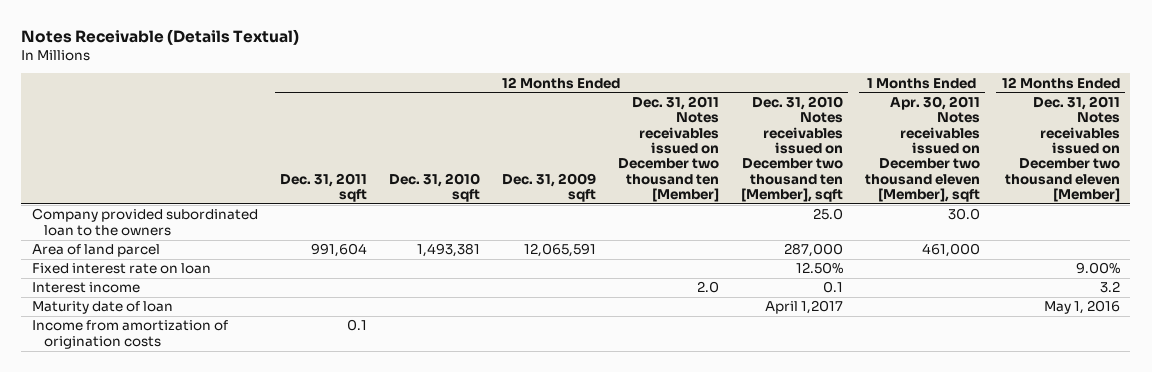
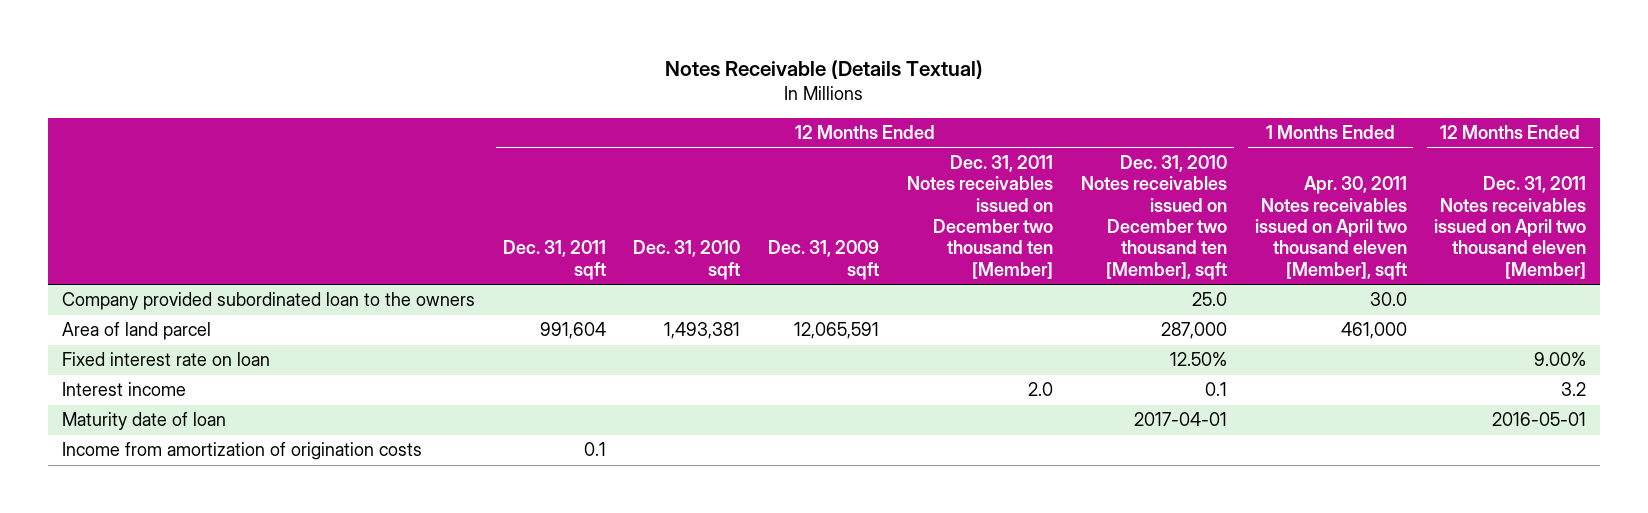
- | 12 Months Ended Dec. 31, 2011 sqft | 12 Months Ended Dec. 31, 2010 sqft | 12 Months Ended Dec. 31, 2009 sqft | 12 Months Ended Dec. 31, 2011 Notes receivables issued on December two thousand ten [Member] | 12 Months Ended Dec. 31, 2010 Notes receivables issued on December two thousand ten [Member], sqft | 1 Months Ended Apr. 30, 2011 Notes receivables issued on December two thousand eleven [Member], sqft | 12 Months Ended Dec. 31, 2011 Notes receivables issued on December two thousand eleven [Member]
+ | 12 Months Ended Dec. 31, 2011 sqft | 12 Months Ended Dec. 31, 2010 sqft | 12 Months Ended Dec. 31, 2009 sqft | 12 Months Ended Dec. 31, 2011 Notes receivables issued on December two thousand ten [Member] | 12 Months Ended Dec. 31, 2010 Notes receivables issued on December two thousand ten [Member], sqft | 1 Months Ended Apr. 30, 2011 Notes receivables issued on April two thousand eleven [Member], sqft | 12 Months Ended Dec. 31, 2011 Notes receivables issued on April two thousand eleven [Member]
- Maturity date of loan | | | | | April 1,2017 | | May 1, 2016
+ Maturity date of loan | | | | | 2017-04-01 | | 2016-05-01

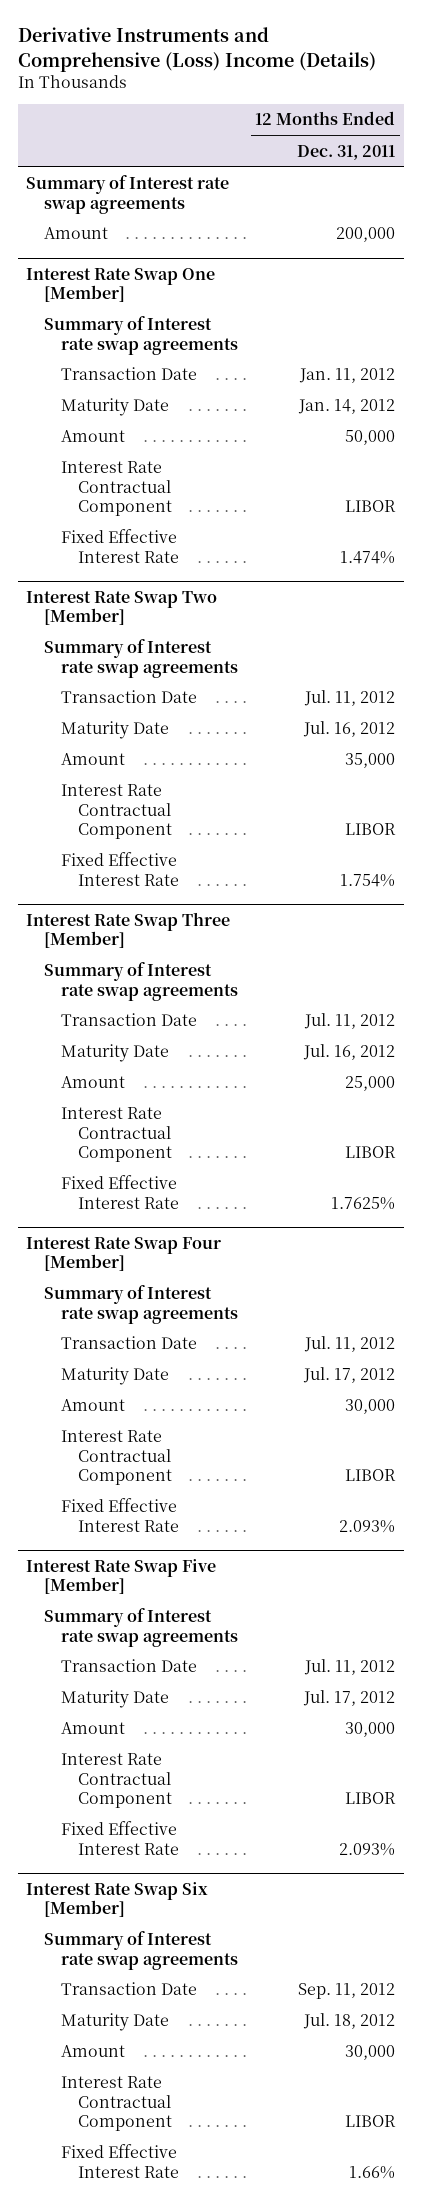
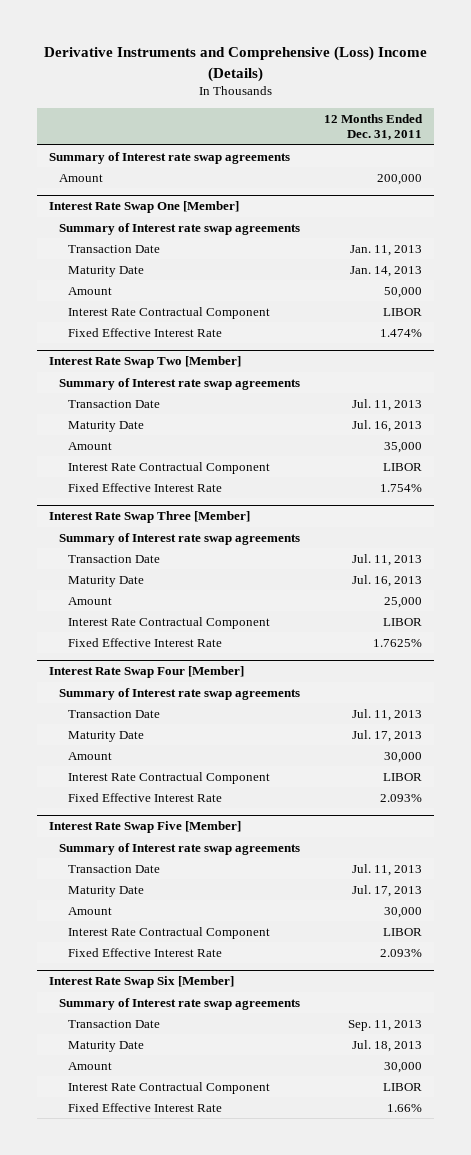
@ Interest Rate Swap One [Member]
- Transaction Date | Jan. 11, 2012
- Maturity Date | Jan. 14, 2012
+ Transaction Date | Jan. 11, 2013
+ Maturity Date | Jan. 14, 2013
@ Interest Rate Swap Two [Member]
- Transaction Date | Jul. 11, 2012
- Maturity Date | Jul. 16, 2012
+ Transaction Date | Jul. 11, 2013
+ Maturity Date | Jul. 16, 2013
@ Interest Rate Swap Three [Member]
- Transaction Date | Jul. 11, 2012
- Maturity Date | Jul. 16, 2012
+ Transaction Date | Jul. 11, 2013
+ Maturity Date | Jul. 16, 2013
@ Interest Rate Swap Four [Member]
- Transaction Date | Jul. 11, 2012
- Maturity Date | Jul. 17, 2012
+ Transaction Date | Jul. 11, 2013
+ Maturity Date | Jul. 17, 2013
@ Interest Rate Swap Five [Member]
- Transaction Date | Jul. 11, 2012
- Maturity Date | Jul. 17, 2012
+ Transaction Date | Jul. 11, 2013
+ Maturity Date | Jul. 17, 2013
@ Interest Rate Swap Six [Member]
- Transaction Date | Sep. 11, 2012
- Maturity Date | Jul. 18, 2012
+ Transaction Date | Sep. 11, 2013
+ Maturity Date | Jul. 18, 2013

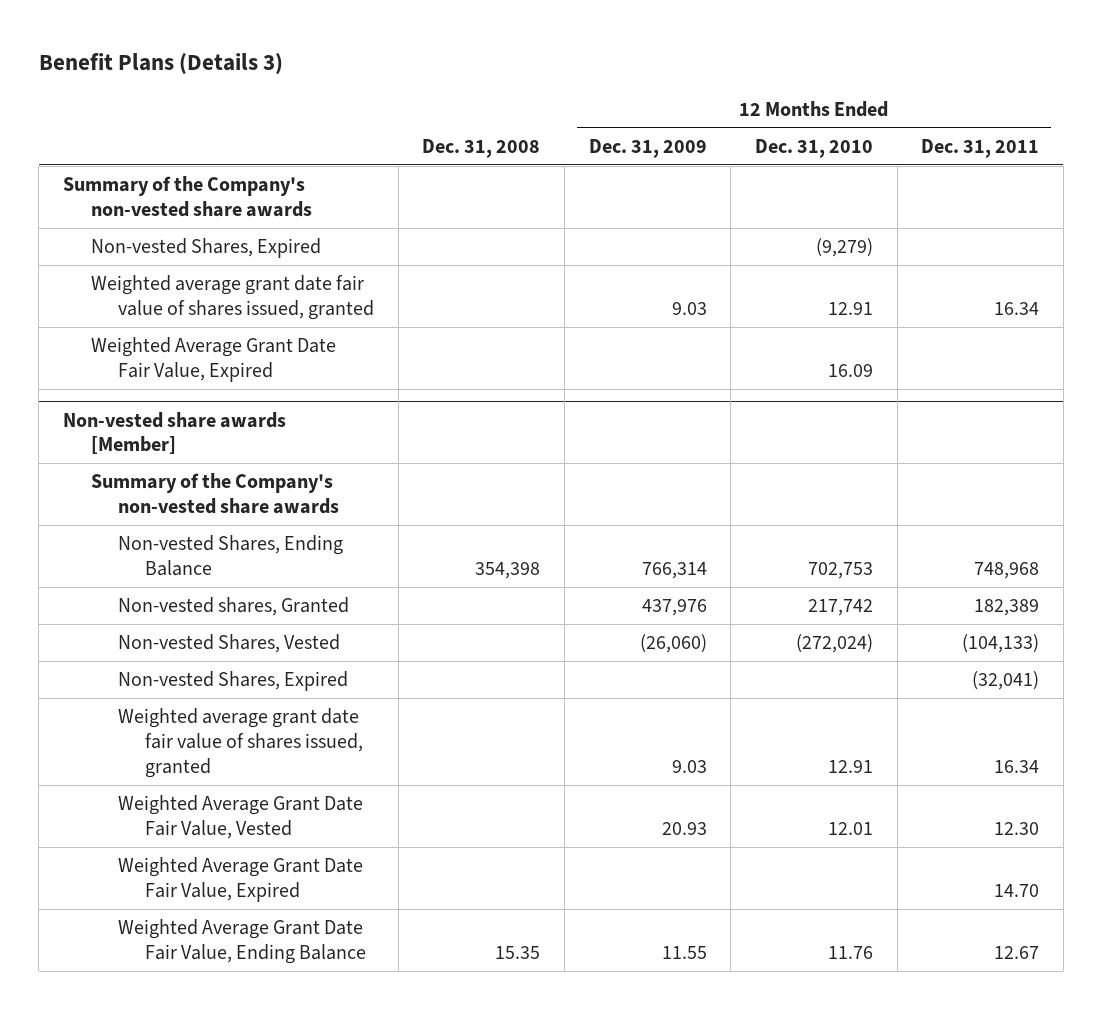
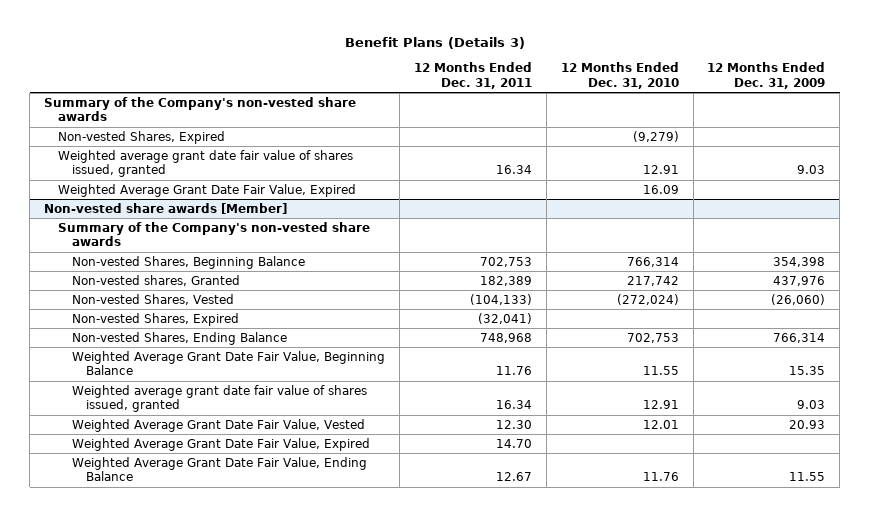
- | Dec. 31, 2008 | 12 Months Ended Dec. 31, 2009 | 12 Months Ended Dec. 31, 2010 | 12 Months Ended Dec. 31, 2011
+ | 12 Months Ended Dec. 31, 2011 | 12 Months Ended Dec. 31, 2010 | 12 Months Ended Dec. 31, 2009
@ Non-vested share awards [Member]
+ Non-vested Shares, Beginning Balance | 702,753 | 766,314 | 354,398
moved down: Non-vested Shares, Ending Balance | 748,968 | 702,753 | 766,314
+ Weighted Average Grant Date Fair Value, Beginning Balance | 11.76 | 11.55 | 15.35

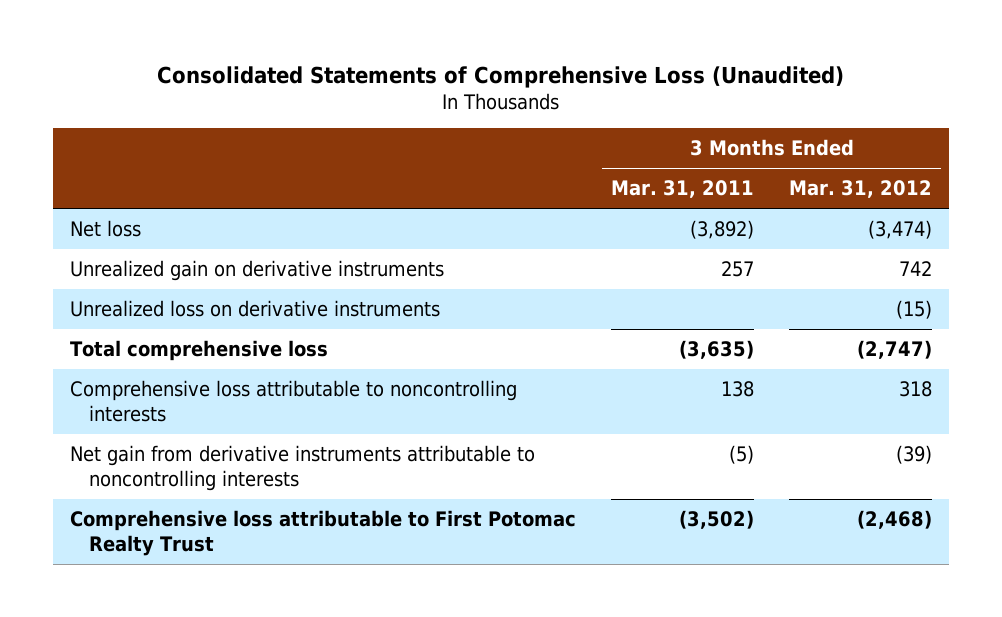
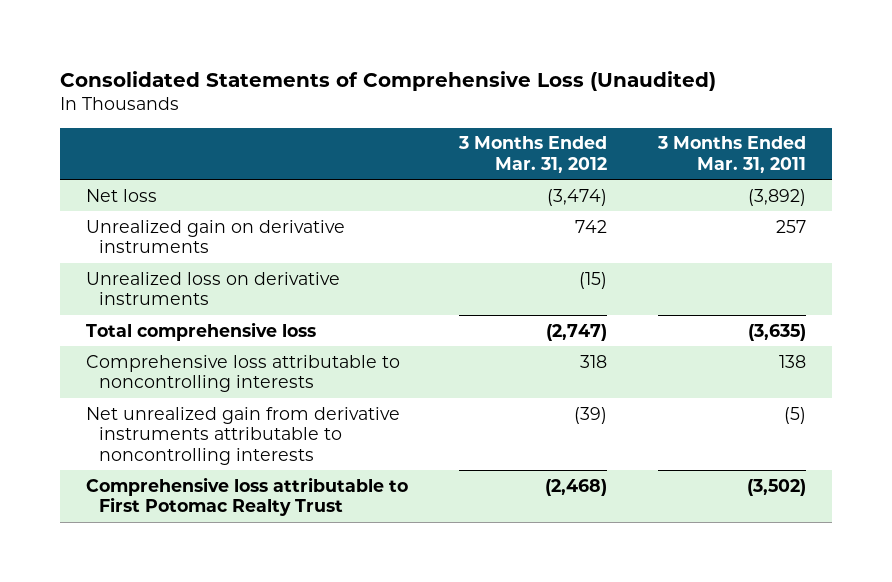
- | 3 Months Ended Mar. 31, 2011 | 3 Months Ended Mar. 31, 2012
+ | 3 Months Ended Mar. 31, 2012 | 3 Months Ended Mar. 31, 2011
- Net gain from derivative instruments attributable to noncontrolling interests | (5) | (39)
+ Net unrealized gain from derivative instruments attributable to noncontrolling interests | (39) | (5)

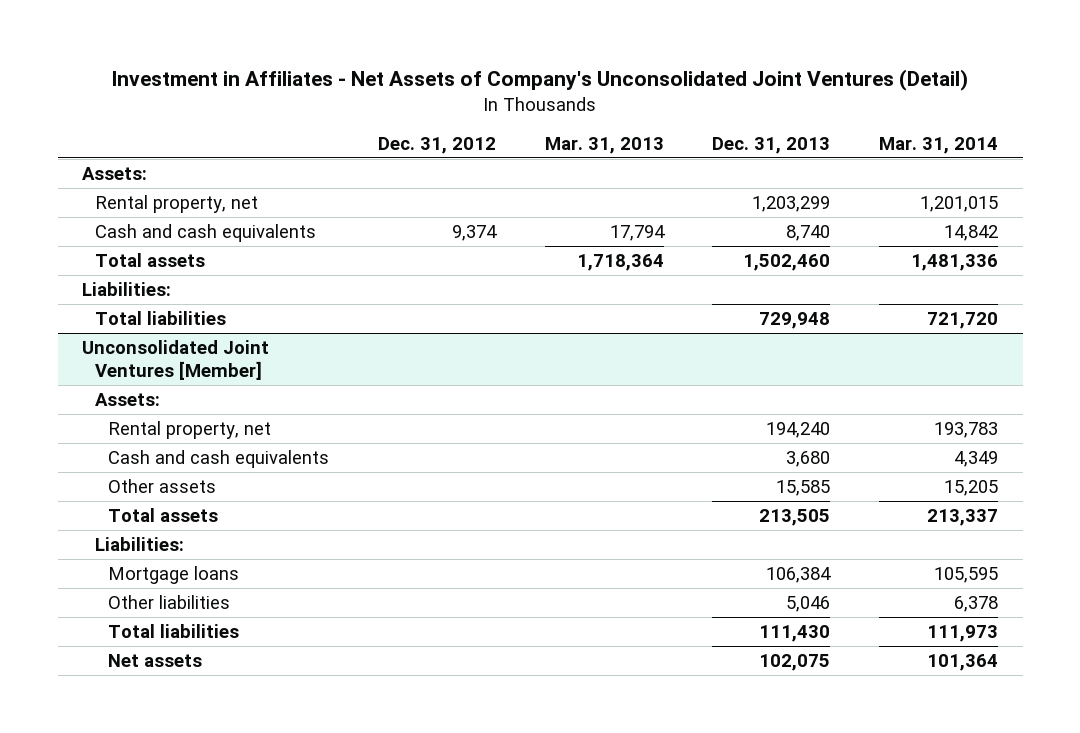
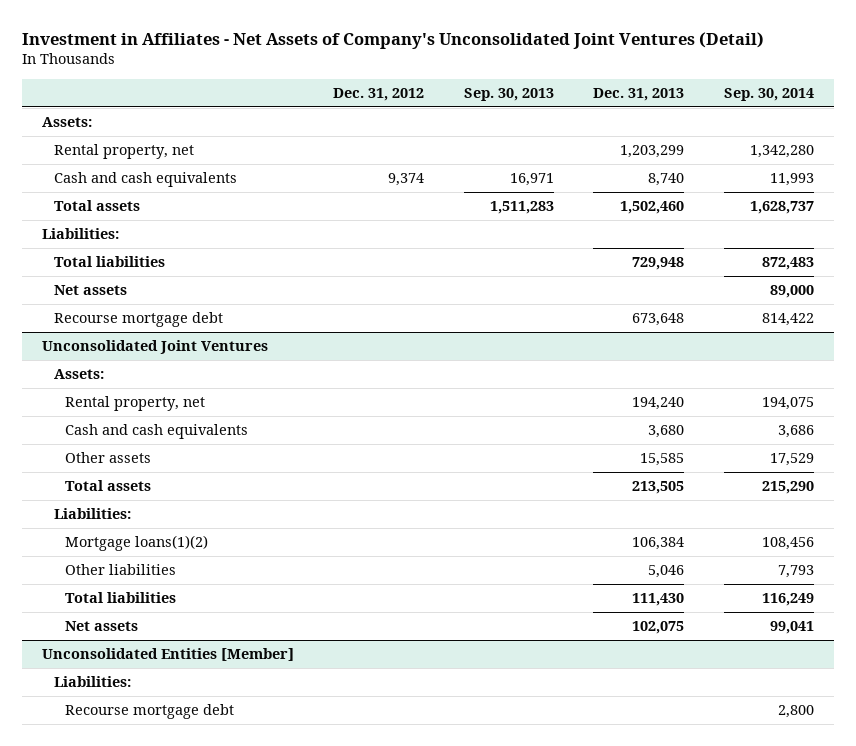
- | Dec. 31, 2012 | Mar. 31, 2013 | Dec. 31, 2013 | Mar. 31, 2014
+ | Dec. 31, 2012 | Sep. 30, 2013 | Dec. 31, 2013 | Sep. 30, 2014
- Unconsolidated Joint Ventures [Member]
+ Net assets | | | | 89,000
+ Recourse mortgage debt | | | 673,648 | 814,422
+ Unconsolidated Joint Ventures
- Mortgage loans | | | 106,384 | 105,595
+ Mortgage loans(1)(2) | | | 106,384 | 108,456
+ Unconsolidated Entities [Member]
+ Liabilities:
+ Recourse mortgage debt | | | | 2,800

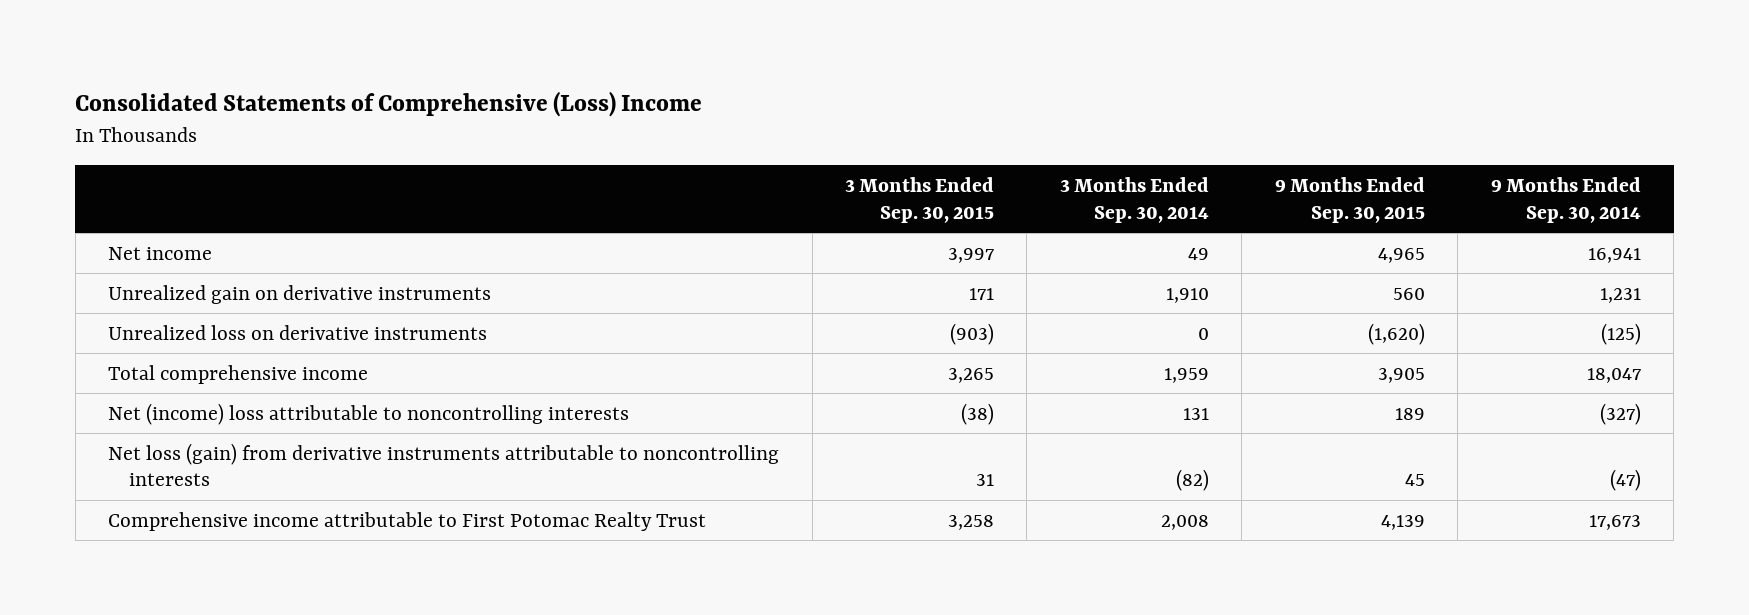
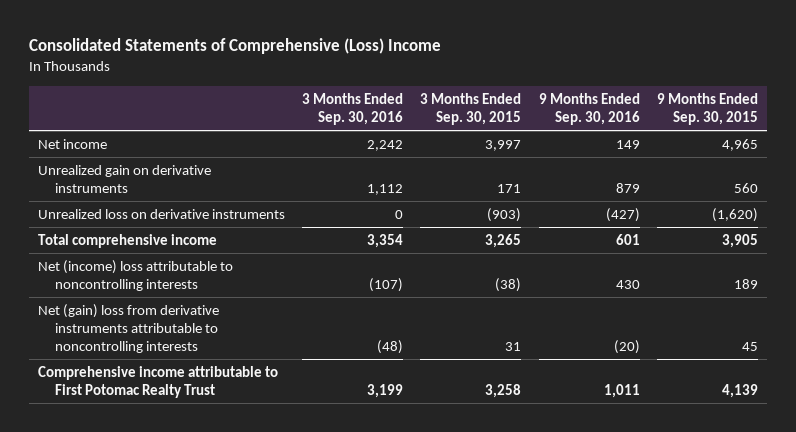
- | 3 Months Ended Sep. 30, 2015 | 3 Months Ended Sep. 30, 2014 | 9 Months Ended Sep. 30, 2015 | 9 Months Ended Sep. 30, 2014
+ | 3 Months Ended Sep. 30, 2016 | 3 Months Ended Sep. 30, 2015 | 9 Months Ended Sep. 30, 2016 | 9 Months Ended Sep. 30, 2015
- Net loss (gain) from derivative instruments attributable to noncontrolling interests | 31 | (82) | 45 | (47)
+ Net (gain) loss from derivative instruments attributable to noncontrolling interests | (48) | 31 | (20) | 45

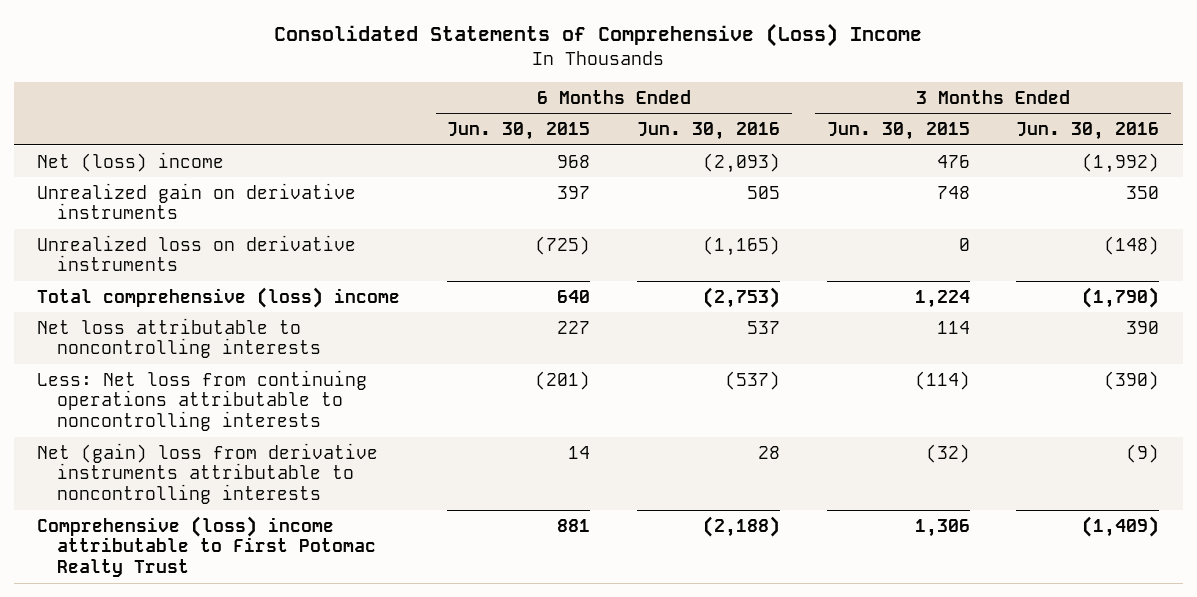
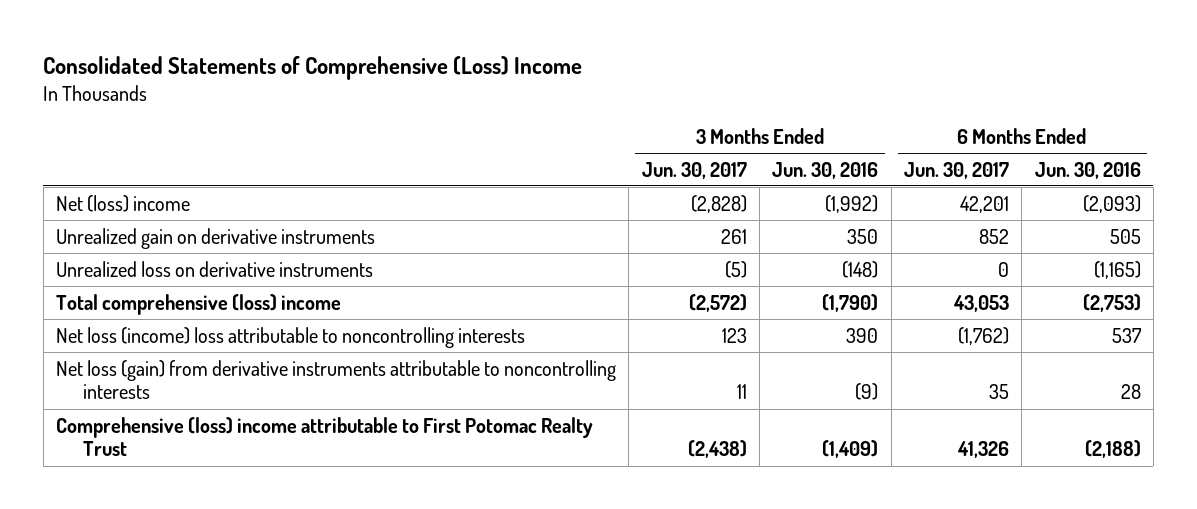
- | 6 Months Ended Jun. 30, 2015 | 6 Months Ended Jun. 30, 2016 | 3 Months Ended Jun. 30, 2015 | 3 Months Ended Jun. 30, 2016
+ | 3 Months Ended Jun. 30, 2017 | 3 Months Ended Jun. 30, 2016 | 6 Months Ended Jun. 30, 2017 | 6 Months Ended Jun. 30, 2016
- Net loss attributable to noncontrolling interests | 227 | 537 | 114 | 390
- Less: Net loss from continuing operations attributable to noncontrolling interests | (201) | (537) | (114) | (390)
- Net (gain) loss from derivative instruments attributable to noncontrolling interests | 14 | 28 | (32) | (9)
+ Net loss (income) loss attributable to noncontrolling interests | 123 | 390 | (1,762) | 537
+ Net loss (gain) from derivative instruments attributable to noncontrolling interests | 11 | (9) | 35 | 28

